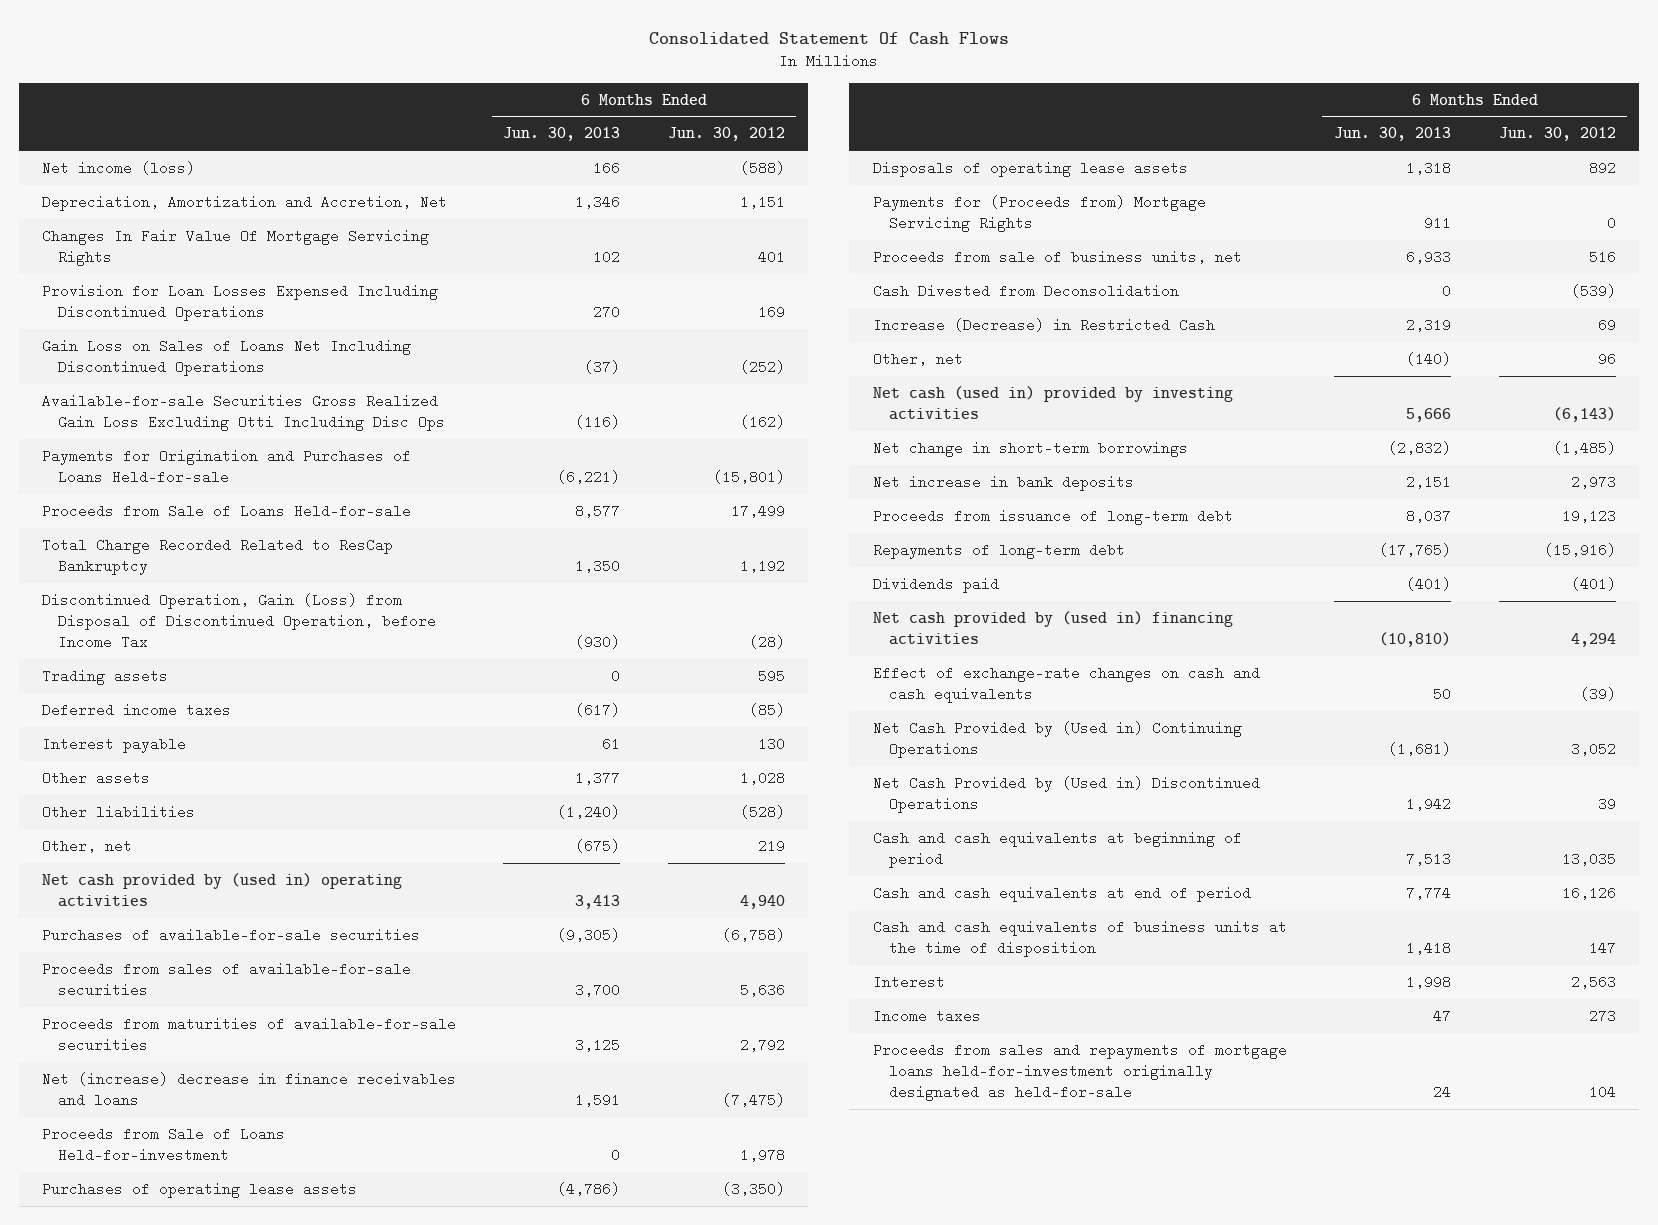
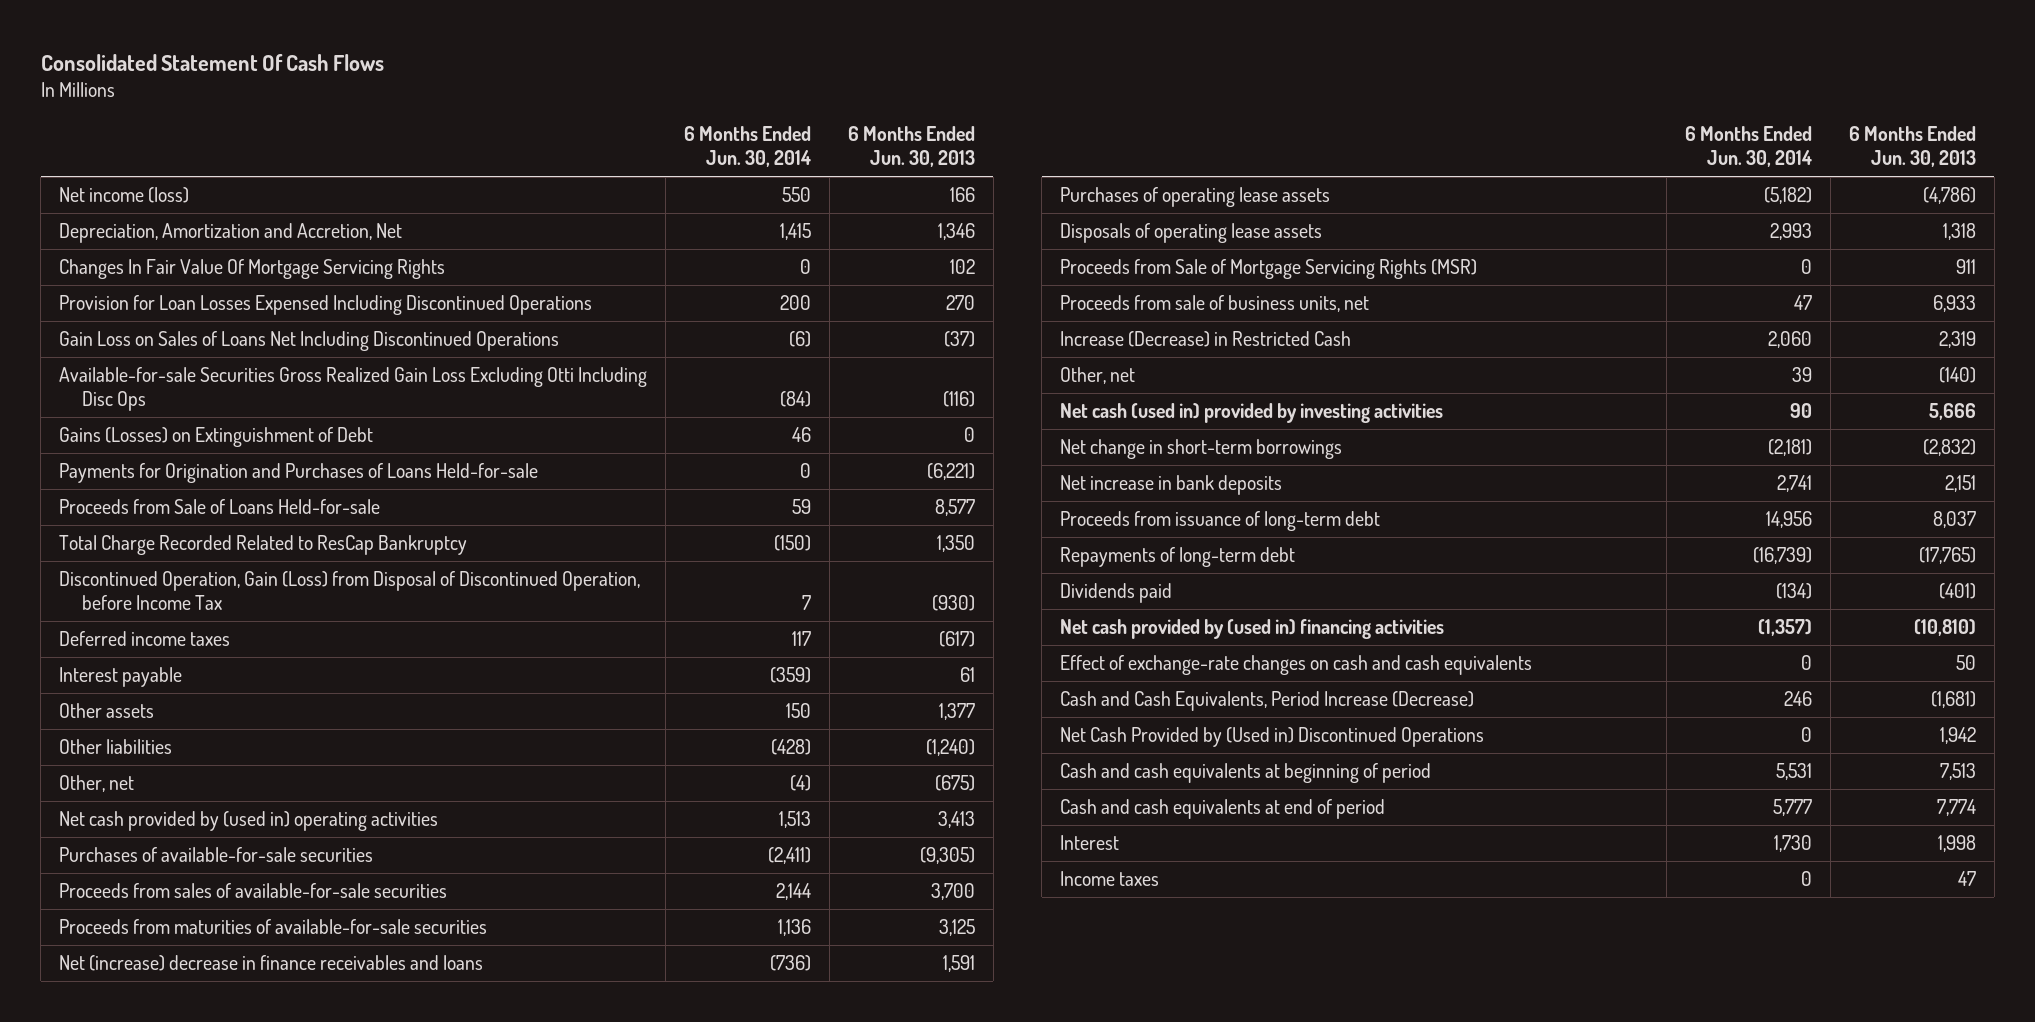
- | 6 Months Ended Jun. 30, 2013 | 6 Months Ended Jun. 30, 2012
+ | 6 Months Ended Jun. 30, 2014 | 6 Months Ended Jun. 30, 2013
+ Gains (Losses) on Extinguishment of Debt | 46 | 0
- Trading assets | 0 | 595
- Proceeds from Sale of Loans Held-for-investment | 0 | 1,978
- Payments for (Proceeds from) Mortgage Servicing Rights | 911 | 0
+ Proceeds from Sale of Mortgage Servicing Rights (MSR) | 0 | 911
- Cash Divested from Deconsolidation | 0 | (539)
- Net Cash Provided by (Used in) Continuing Operations | (1,681) | 3,052
+ Cash and Cash Equivalents, Period Increase (Decrease) | 246 | (1,681)
- Cash and cash equivalents of business units at the time of disposition | 1,418 | 147
- Proceeds from sales and repayments of mortgage loans held-for-investment originally designated as held-for-sale | 24 | 104

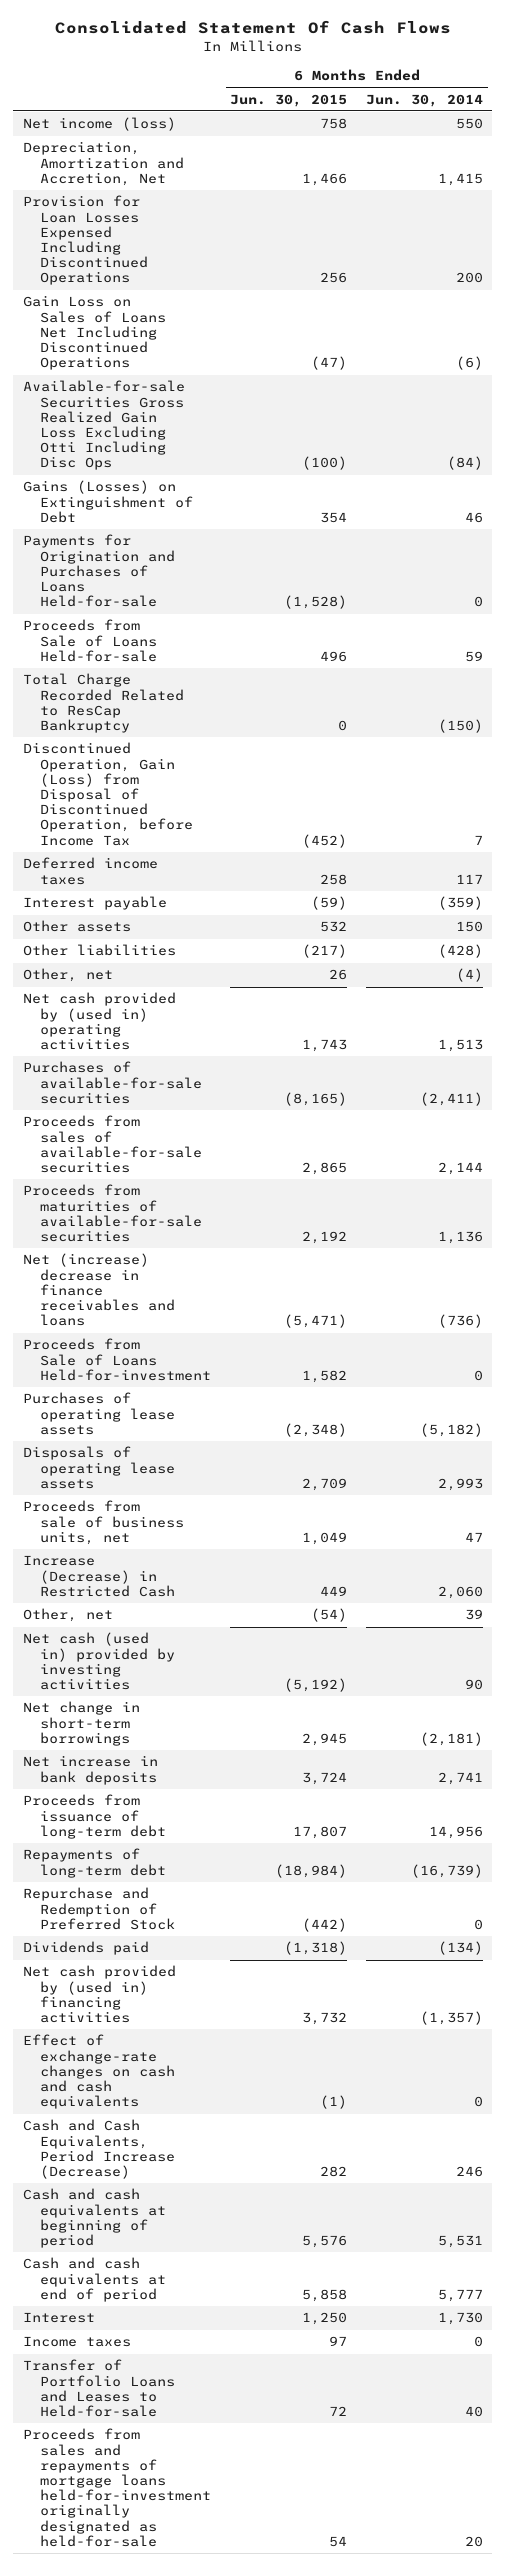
- | 6 Months Ended Jun. 30, 2014 | 6 Months Ended Jun. 30, 2013
+ | 6 Months Ended Jun. 30, 2015 | 6 Months Ended Jun. 30, 2014
- Changes In Fair Value Of Mortgage Servicing Rights | 0 | 102
+ Proceeds from Sale of Loans Held-for-investment | 1,582 | 0
- Proceeds from Sale of Mortgage Servicing Rights (MSR) | 0 | 911
+ Repurchase and Redemption of Preferred Stock | (442) | 0
- Net Cash Provided by (Used in) Discontinued Operations | 0 | 1,942
+ Transfer of Portfolio Loans and Leases to Held-for-sale | 72 | 40
+ Proceeds from sales and repayments of mortgage loans held-for-investment originally designated as held-for-sale | 54 | 20

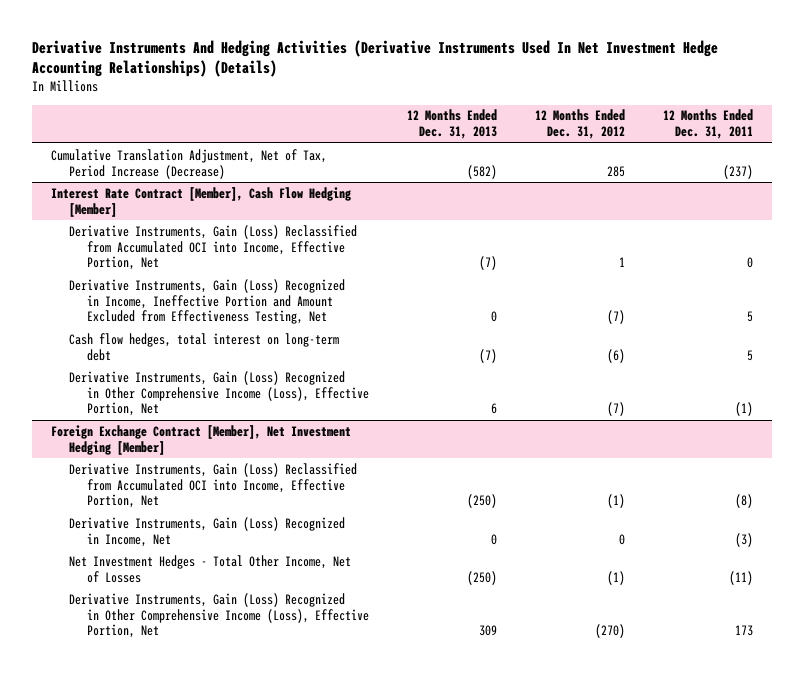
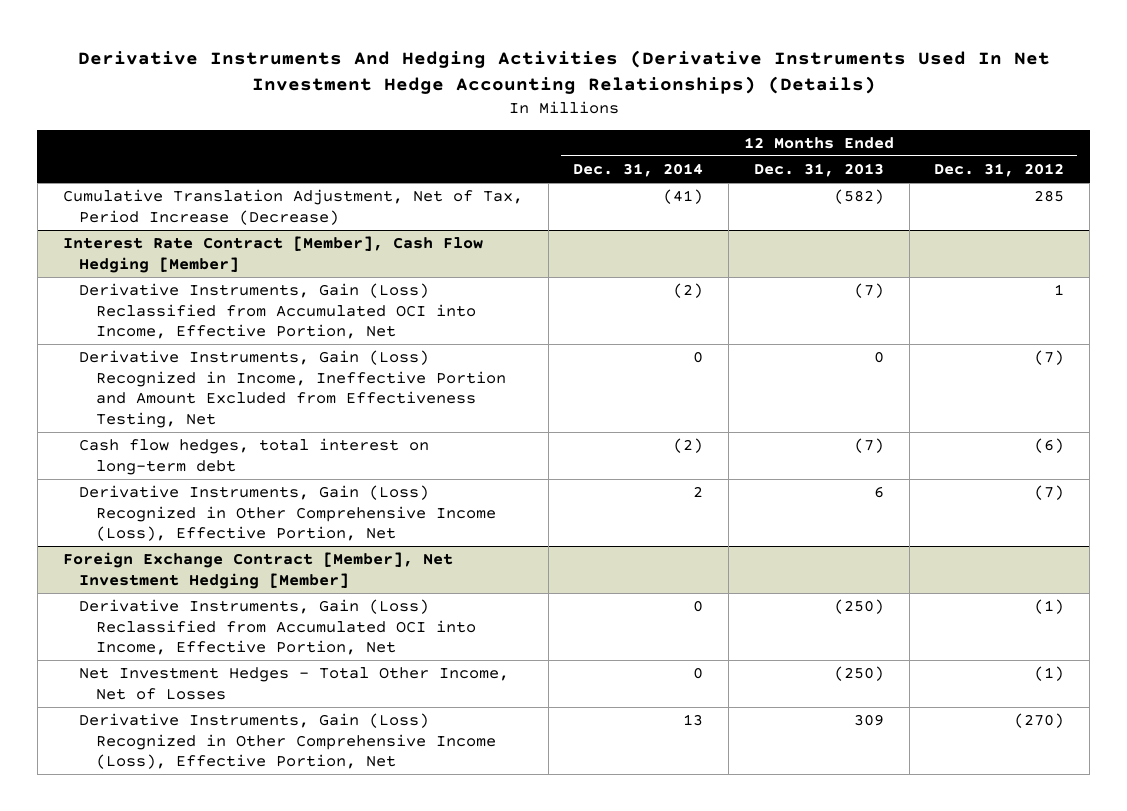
- | 12 Months Ended Dec. 31, 2013 | 12 Months Ended Dec. 31, 2012 | 12 Months Ended Dec. 31, 2011
+ | 12 Months Ended Dec. 31, 2014 | 12 Months Ended Dec. 31, 2013 | 12 Months Ended Dec. 31, 2012
@ Foreign Exchange Contract [Member], Net Investment Hedging [Member]
- Derivative Instruments, Gain (Loss) Recognized in Income, Net | 0 | 0 | (3)

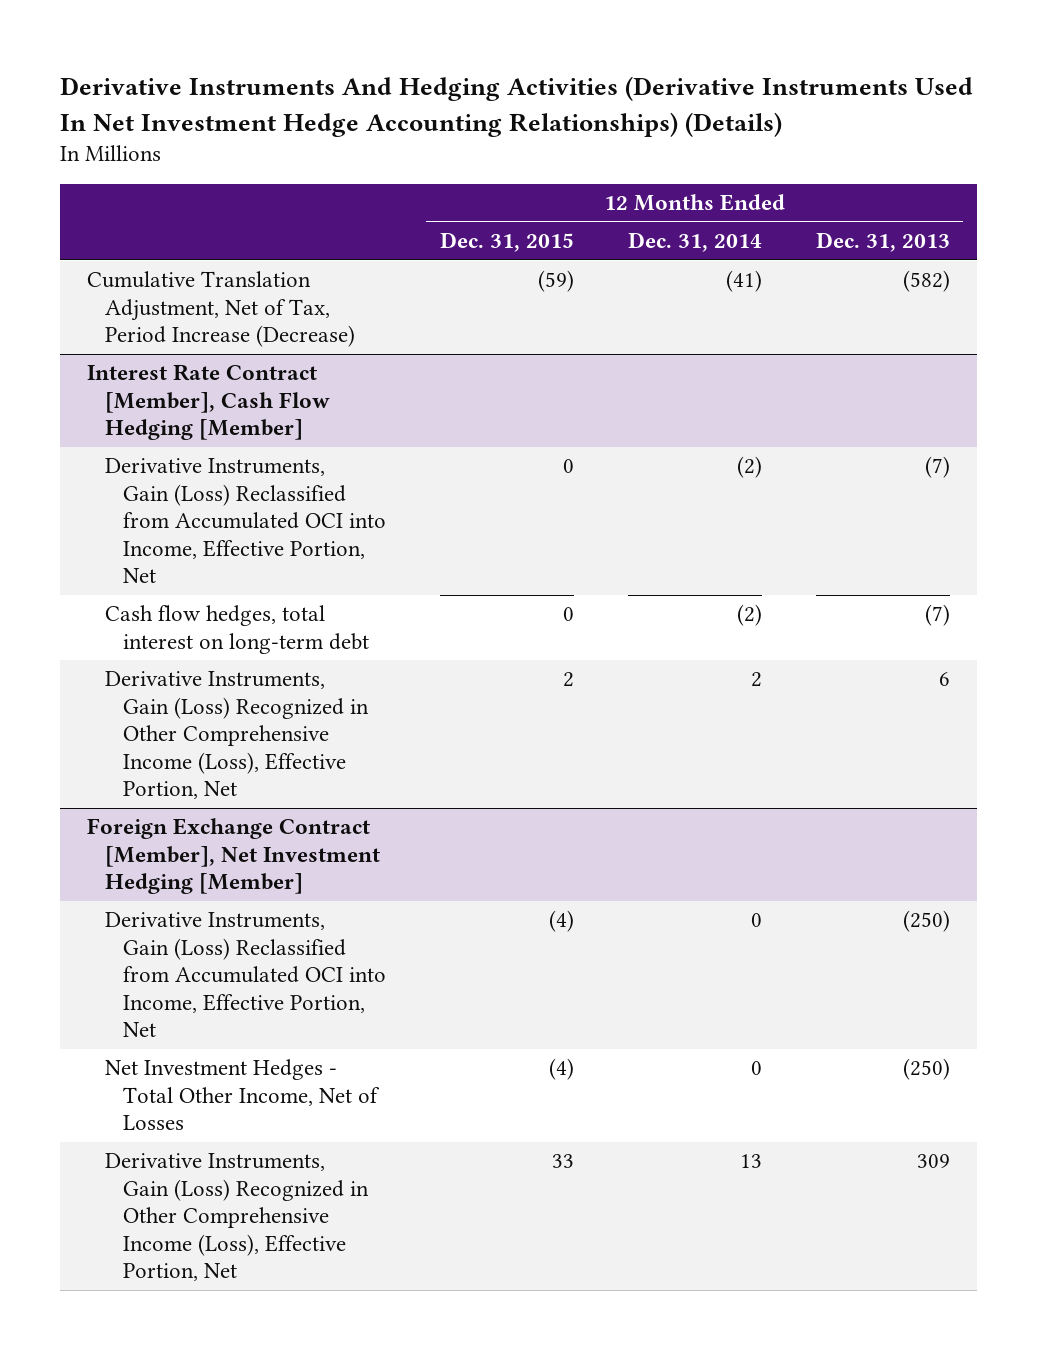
- | 12 Months Ended Dec. 31, 2014 | 12 Months Ended Dec. 31, 2013 | 12 Months Ended Dec. 31, 2012
+ | 12 Months Ended Dec. 31, 2015 | 12 Months Ended Dec. 31, 2014 | 12 Months Ended Dec. 31, 2013
@ Interest Rate Contract [Member], Cash Flow Hedging [Member]
- Derivative Instruments, Gain (Loss) Recognized in Income, Ineffective Portion and Amount Excluded from Effectiveness Testing, Net | 0 | 0 | (7)

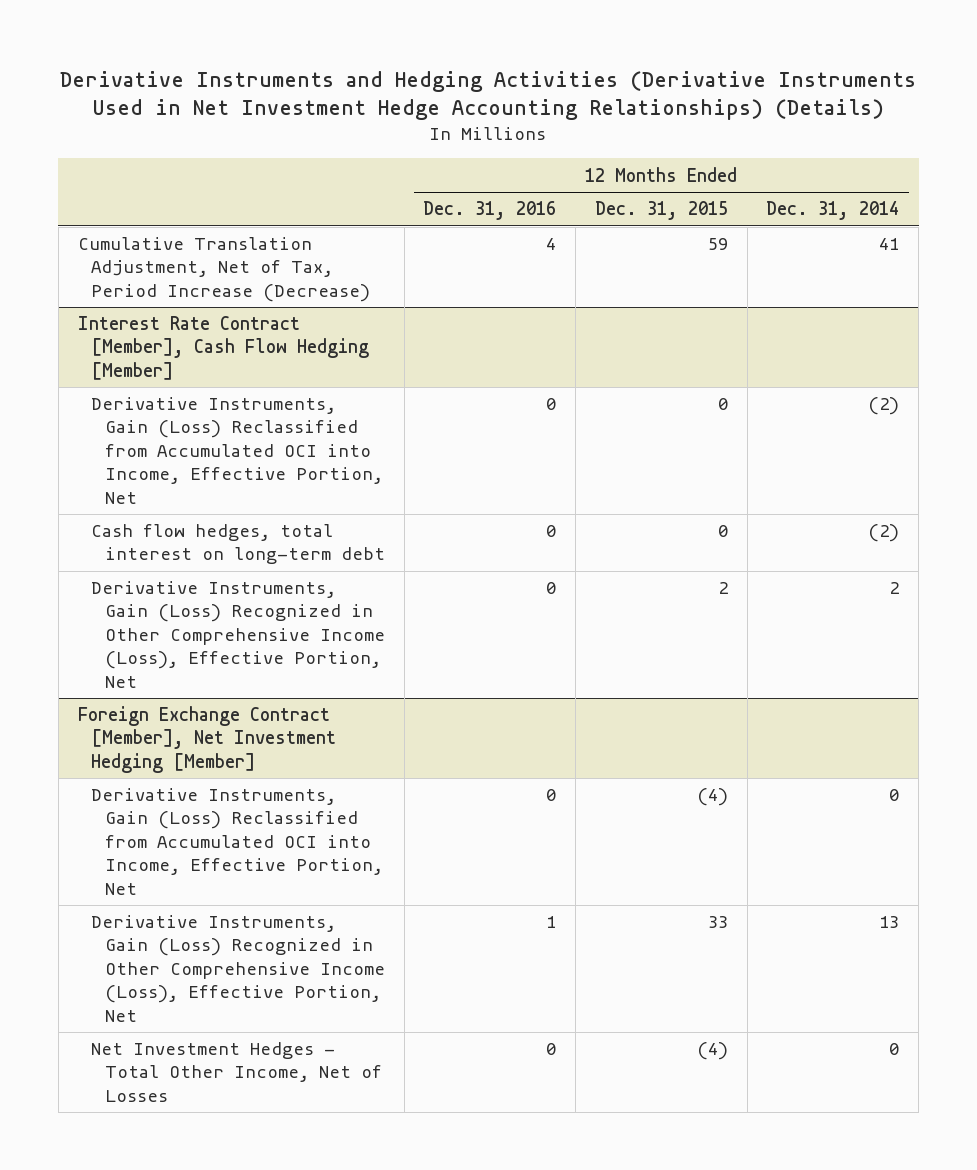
- Derivative Instruments And Hedging Activities (Derivative Instruments Used In Net Investment Hedge Accounting Relationships) (Details)
+ Derivative Instruments and Hedging Activities (Derivative Instruments Used in Net Investment Hedge Accounting Relationships) (Details)
- | 12 Months Ended Dec. 31, 2015 | 12 Months Ended Dec. 31, 2014 | 12 Months Ended Dec. 31, 2013
+ | 12 Months Ended Dec. 31, 2016 | 12 Months Ended Dec. 31, 2015 | 12 Months Ended Dec. 31, 2014
- Cumulative Translation Adjustment, Net of Tax, Period Increase (Decrease) | (59) | (41) | (582)
+ Cumulative Translation Adjustment, Net of Tax, Period Increase (Decrease) | 4 | 59 | 41
@ Foreign Exchange Contract [Member], Net Investment Hedging [Member]
moved down: Net Investment Hedges - Total Other Income, Net of Losses | 0 | (4) | 0

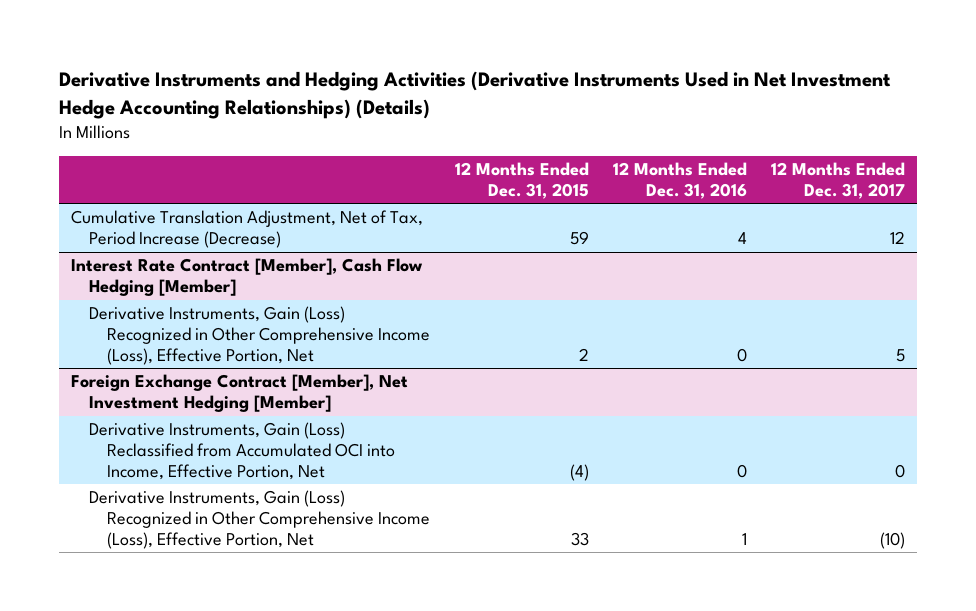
- | 12 Months Ended Dec. 31, 2016 | 12 Months Ended Dec. 31, 2015 | 12 Months Ended Dec. 31, 2014
+ | 12 Months Ended Dec. 31, 2015 | 12 Months Ended Dec. 31, 2016 | 12 Months Ended Dec. 31, 2017
@ Interest Rate Contract [Member], Cash Flow Hedging [Member]
- Derivative Instruments, Gain (Loss) Reclassified from Accumulated OCI into Income, Effective Portion, Net | 0 | 0 | (2)
- Cash flow hedges, total interest on long-term debt | 0 | 0 | (2)
@ Foreign Exchange Contract [Member], Net Investment Hedging [Member]
- Net Investment Hedges - Total Other Income, Net of Losses | 0 | (4) | 0

